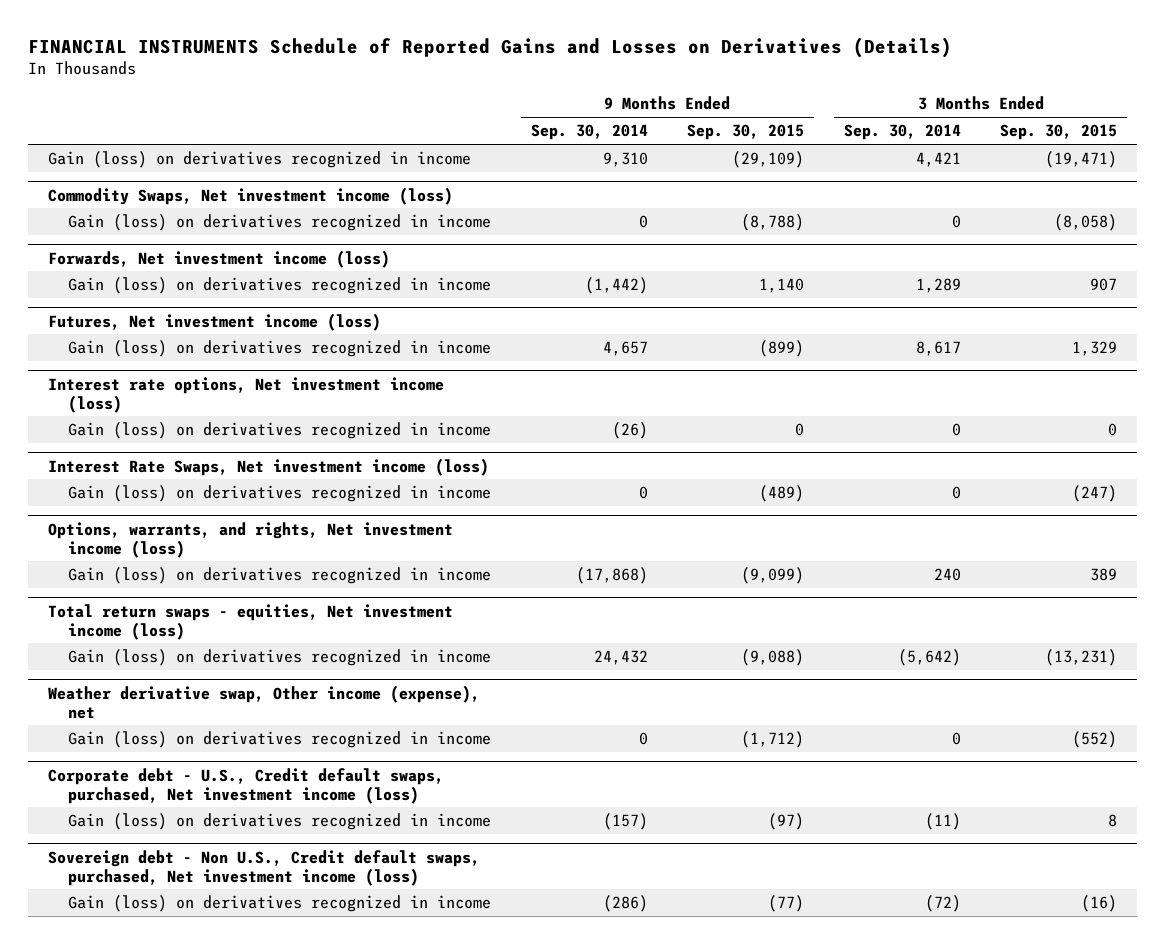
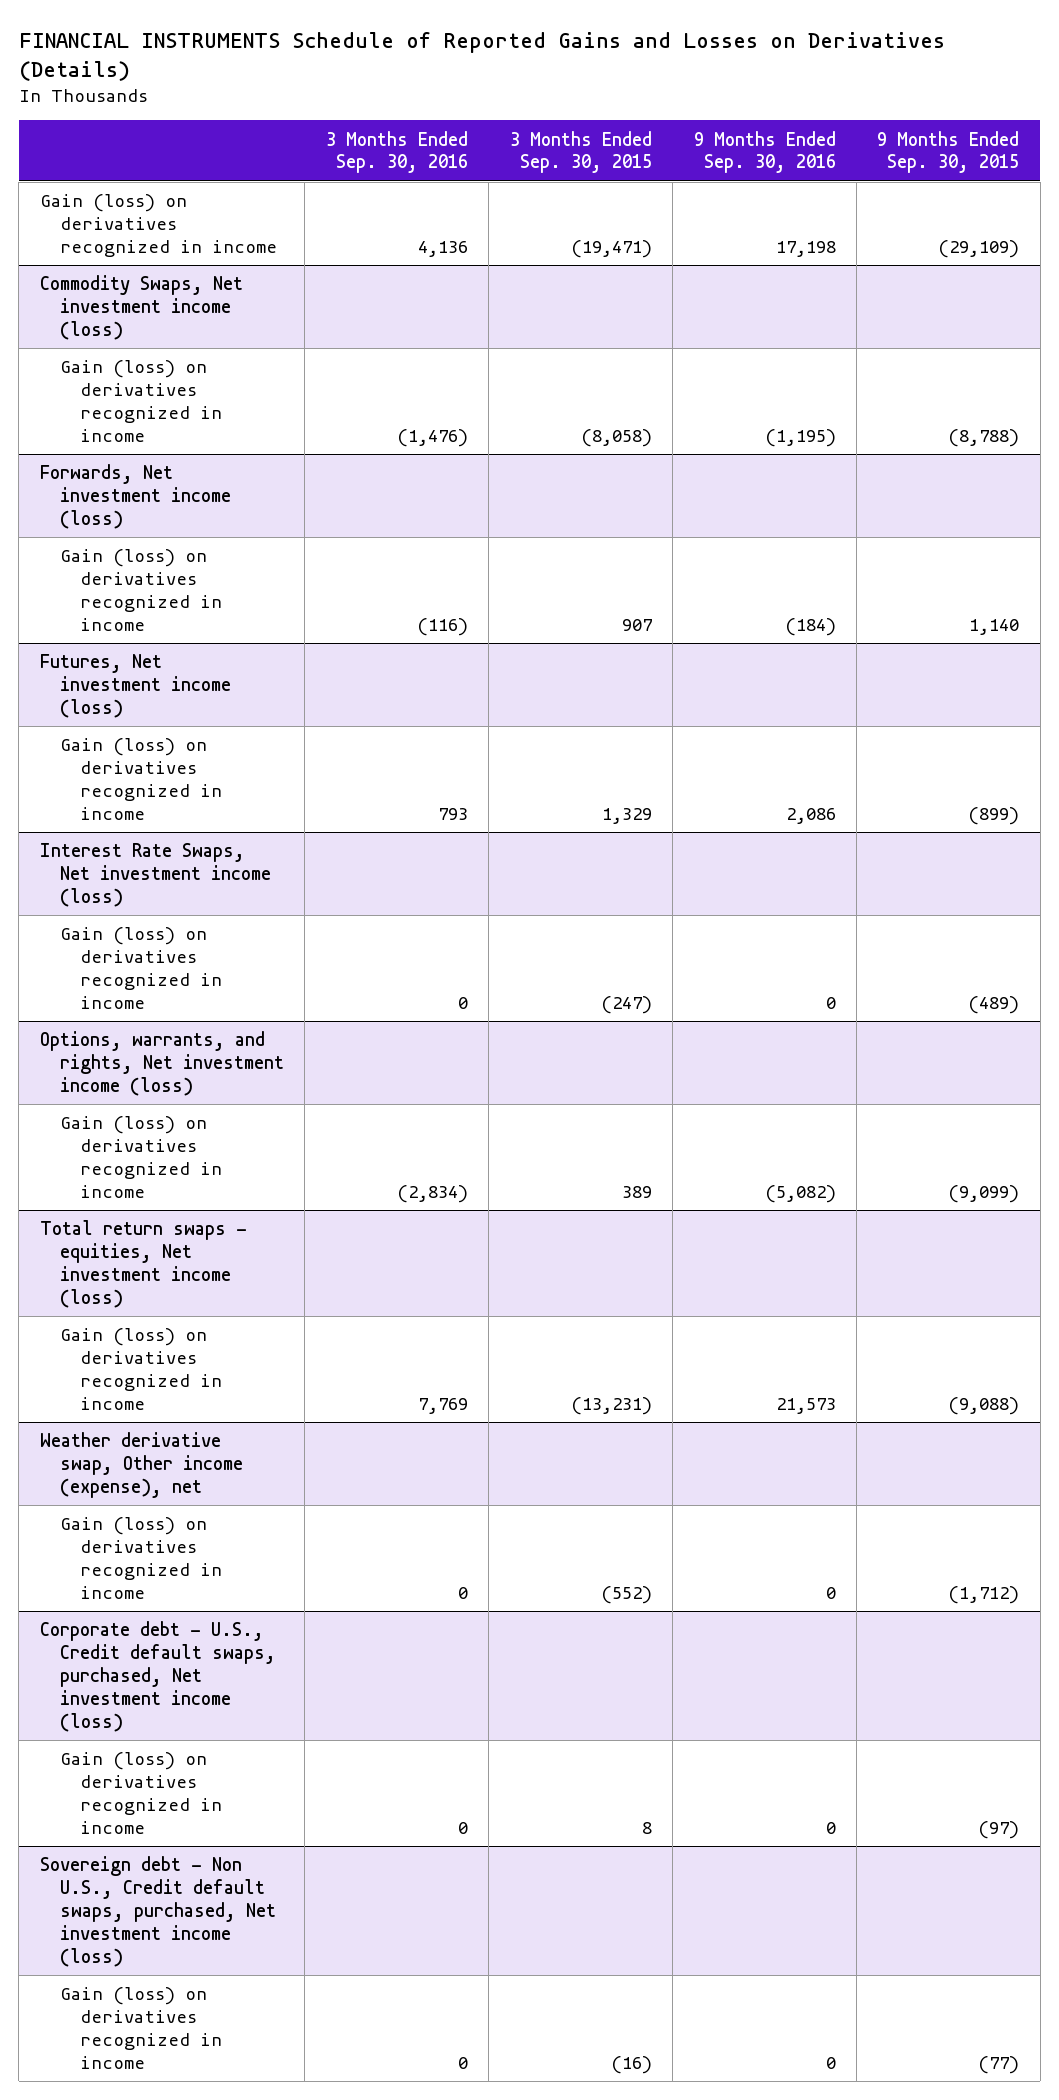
- | 9 Months Ended Sep. 30, 2014 | 9 Months Ended Sep. 30, 2015 | 3 Months Ended Sep. 30, 2014 | 3 Months Ended Sep. 30, 2015
+ | 3 Months Ended Sep. 30, 2016 | 3 Months Ended Sep. 30, 2015 | 9 Months Ended Sep. 30, 2016 | 9 Months Ended Sep. 30, 2015
- Interest rate options, Net investment income (loss)
- Gain (loss) on derivatives recognized in income | (26) | 0 | 0 | 0

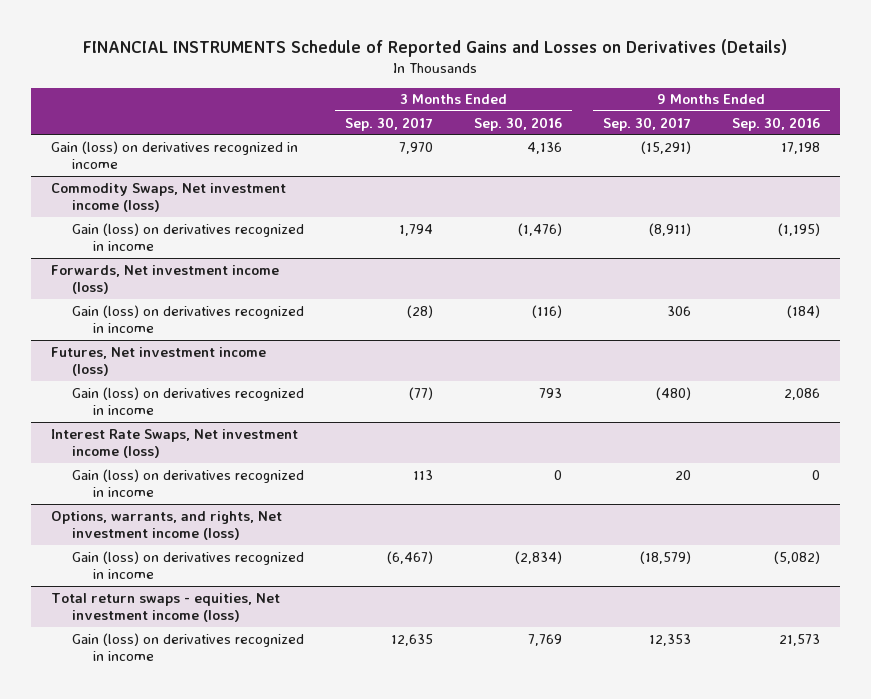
- | 3 Months Ended Sep. 30, 2016 | 3 Months Ended Sep. 30, 2015 | 9 Months Ended Sep. 30, 2016 | 9 Months Ended Sep. 30, 2015
+ | 3 Months Ended Sep. 30, 2017 | 3 Months Ended Sep. 30, 2016 | 9 Months Ended Sep. 30, 2017 | 9 Months Ended Sep. 30, 2016
- Weather derivative swap, Other income (expense), net
- Gain (loss) on derivatives recognized in income | 0 | (552) | 0 | (1,712)
- Corporate debt - U.S., Credit default swaps, purchased, Net investment income (loss)
- Gain (loss) on derivatives recognized in income | 0 | 8 | 0 | (97)
- Sovereign debt - Non U.S., Credit default swaps, purchased, Net investment income (loss)
- Gain (loss) on derivatives recognized in income | 0 | (16) | 0 | (77)

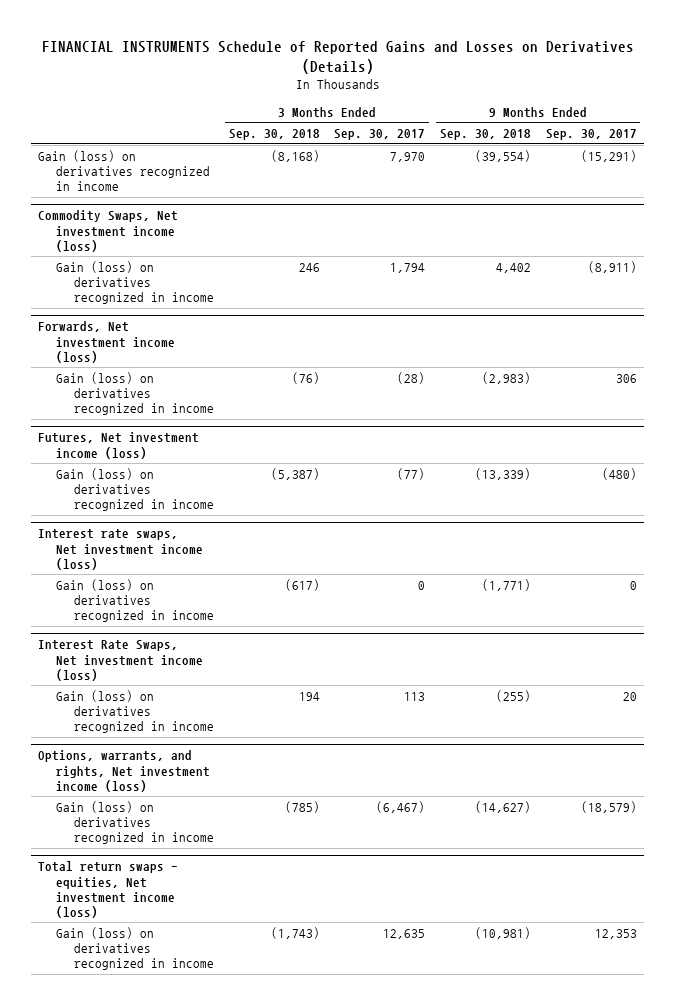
- | 3 Months Ended Sep. 30, 2017 | 3 Months Ended Sep. 30, 2016 | 9 Months Ended Sep. 30, 2017 | 9 Months Ended Sep. 30, 2016
+ | 3 Months Ended Sep. 30, 2018 | 3 Months Ended Sep. 30, 2017 | 9 Months Ended Sep. 30, 2018 | 9 Months Ended Sep. 30, 2017
+ Interest rate swaps, Net investment income (loss)
+ Gain (loss) on derivatives recognized in income | (617) | 0 | (1,771) | 0

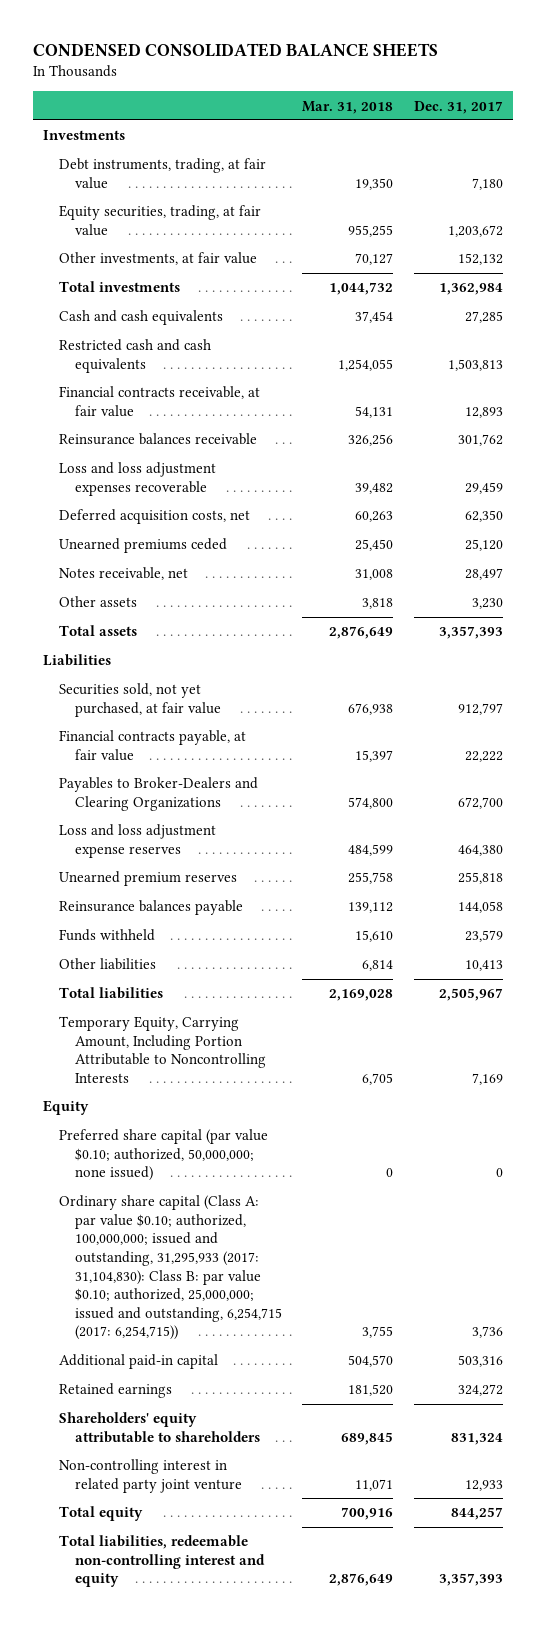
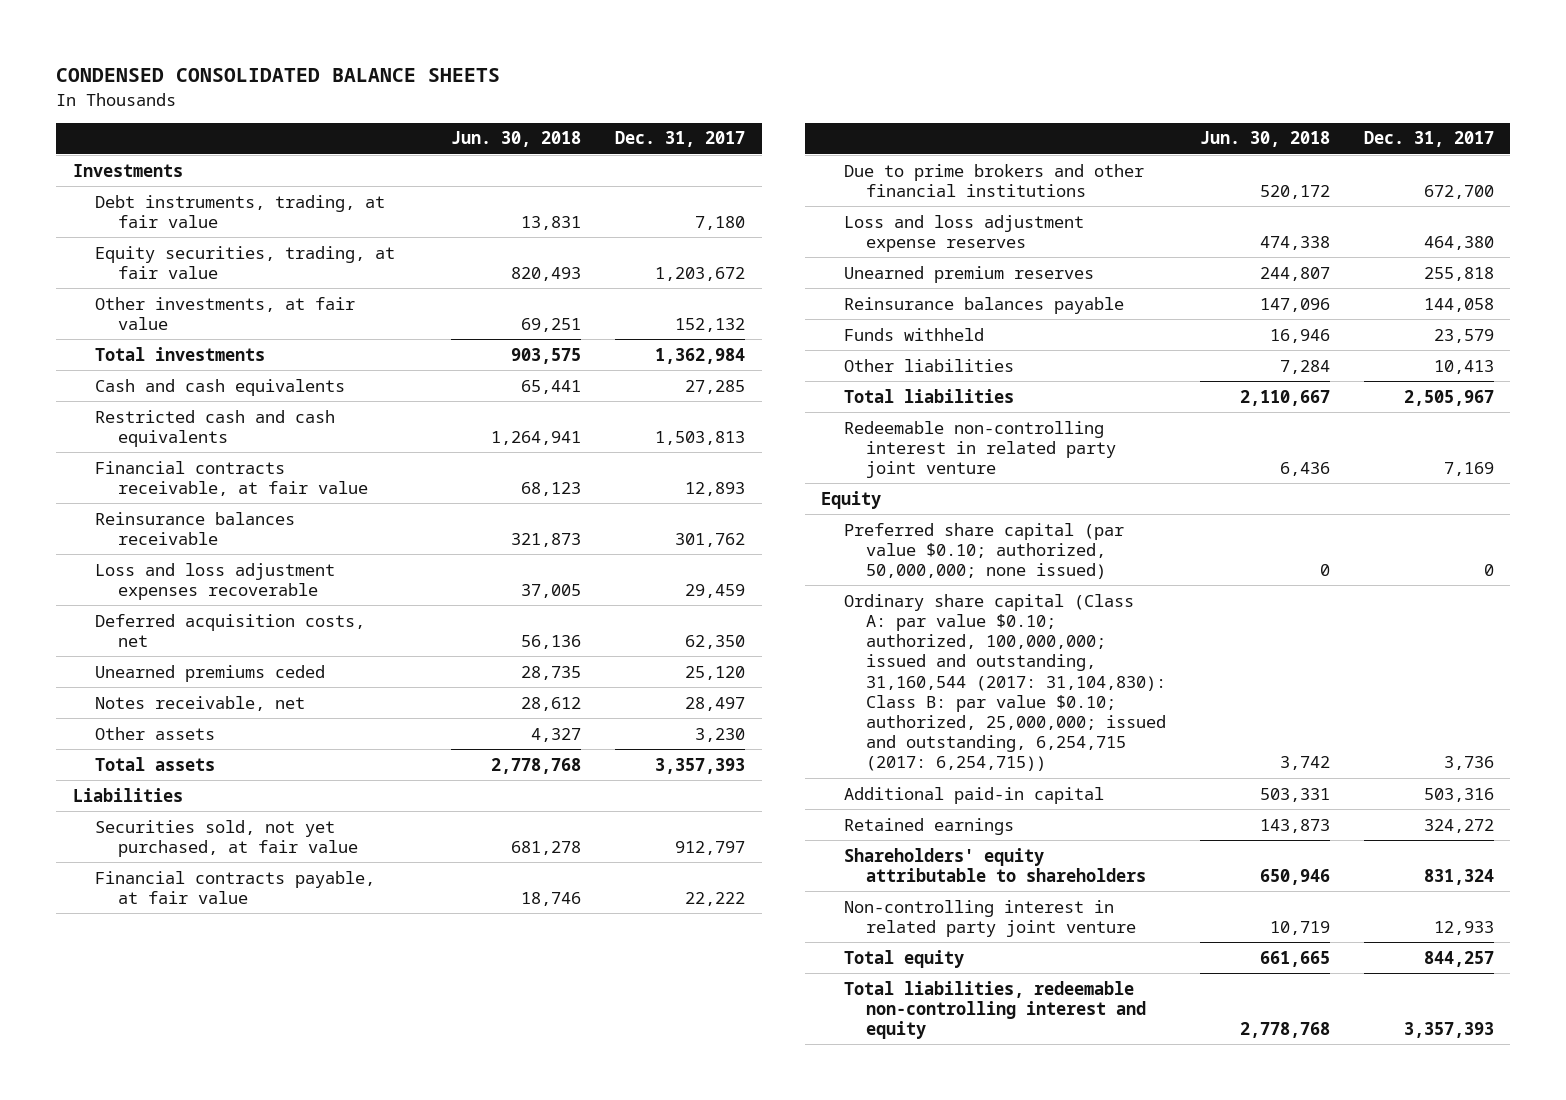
- | Mar. 31, 2018 | Dec. 31, 2017
+ | Jun. 30, 2018 | Dec. 31, 2017
- Payables to Broker-Dealers and Clearing Organizations | 574,800 | 672,700
+ Due to prime brokers and other financial institutions | 520,172 | 672,700
- Temporary Equity, Carrying Amount, Including Portion Attributable to Noncontrolling Interests | 6,705 | 7,169
+ Redeemable non-controlling interest in related party joint venture | 6,436 | 7,169
- Ordinary share capital (Class A: par value $0.10; authorized, 100,000,000; issued and outstanding, 31,295,933 (2017: 31,104,830): Class B: par value $0.10; authorized, 25,000,000; issued and outstanding, 6,254,715 (2017: 6,254,715)) | 3,755 | 3,736
+ Ordinary share capital (Class A: par value $0.10; authorized, 100,000,000; issued and outstanding, 31,160,544 (2017: 31,104,830): Class B: par value $0.10; authorized, 25,000,000; issued and outstanding, 6,254,715 (2017: 6,254,715)) | 3,742 | 3,736

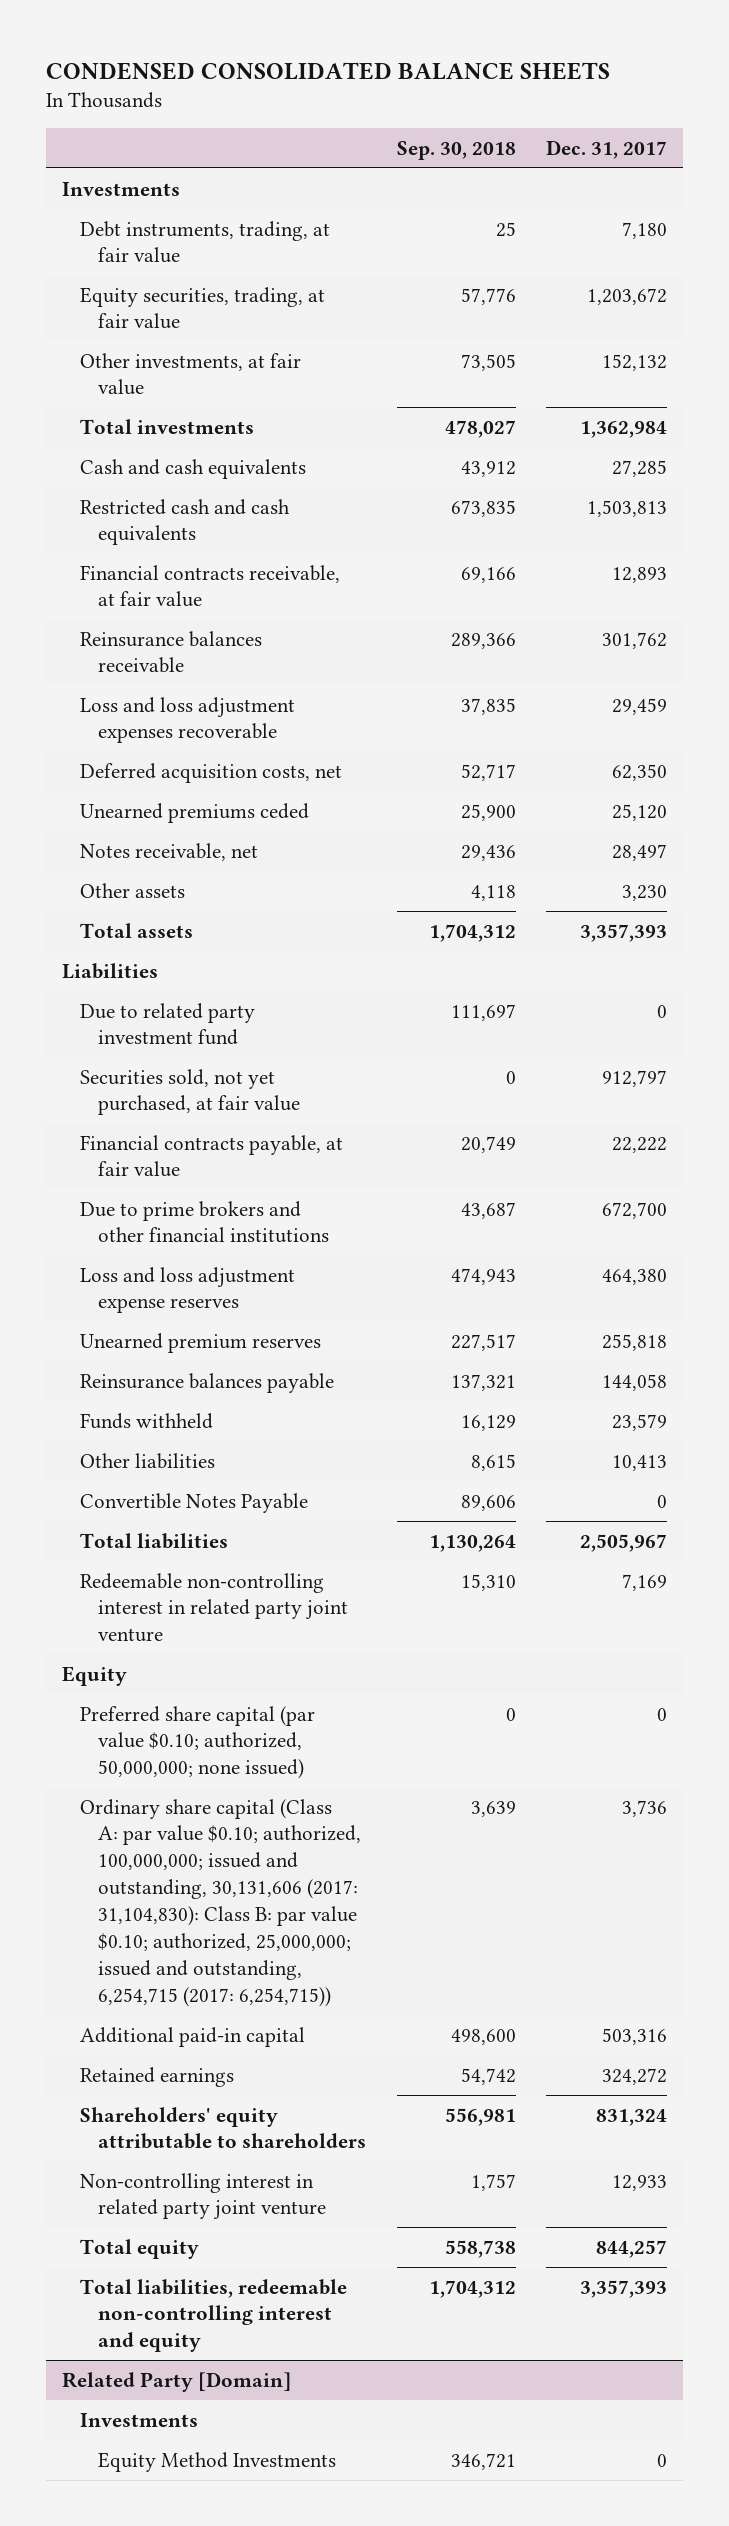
- | Jun. 30, 2018 | Dec. 31, 2017
+ | Sep. 30, 2018 | Dec. 31, 2017
+ Due to related party investment fund | 111,697 | 0
+ Convertible Notes Payable | 89,606 | 0
- Ordinary share capital (Class A: par value $0.10; authorized, 100,000,000; issued and outstanding, 31,160,544 (2017: 31,104,830): Class B: par value $0.10; authorized, 25,000,000; issued and outstanding, 6,254,715 (2017: 6,254,715)) | 3,742 | 3,736
+ Ordinary share capital (Class A: par value $0.10; authorized, 100,000,000; issued and outstanding, 30,131,606 (2017: 31,104,830): Class B: par value $0.10; authorized, 25,000,000; issued and outstanding, 6,254,715 (2017: 6,254,715)) | 3,639 | 3,736
+ Related Party [Domain]
+ Investments
+ Equity Method Investments | 346,721 | 0

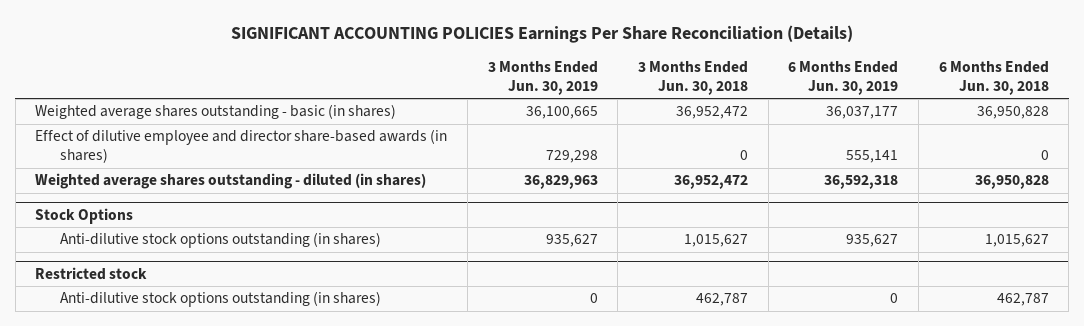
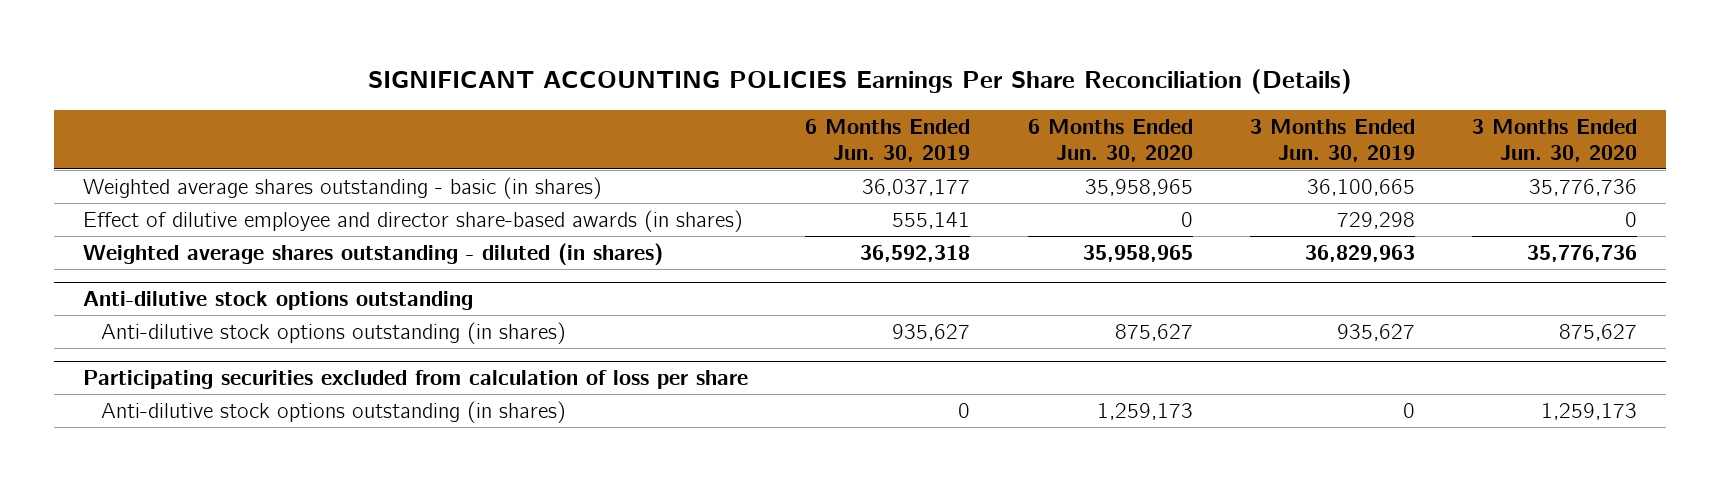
- | 3 Months Ended Jun. 30, 2019 | 3 Months Ended Jun. 30, 2018 | 6 Months Ended Jun. 30, 2019 | 6 Months Ended Jun. 30, 2018
+ | 6 Months Ended Jun. 30, 2019 | 6 Months Ended Jun. 30, 2020 | 3 Months Ended Jun. 30, 2019 | 3 Months Ended Jun. 30, 2020
- Stock Options
+ Anti-dilutive stock options outstanding
- Restricted stock
+ Participating securities excluded from calculation of loss per share

